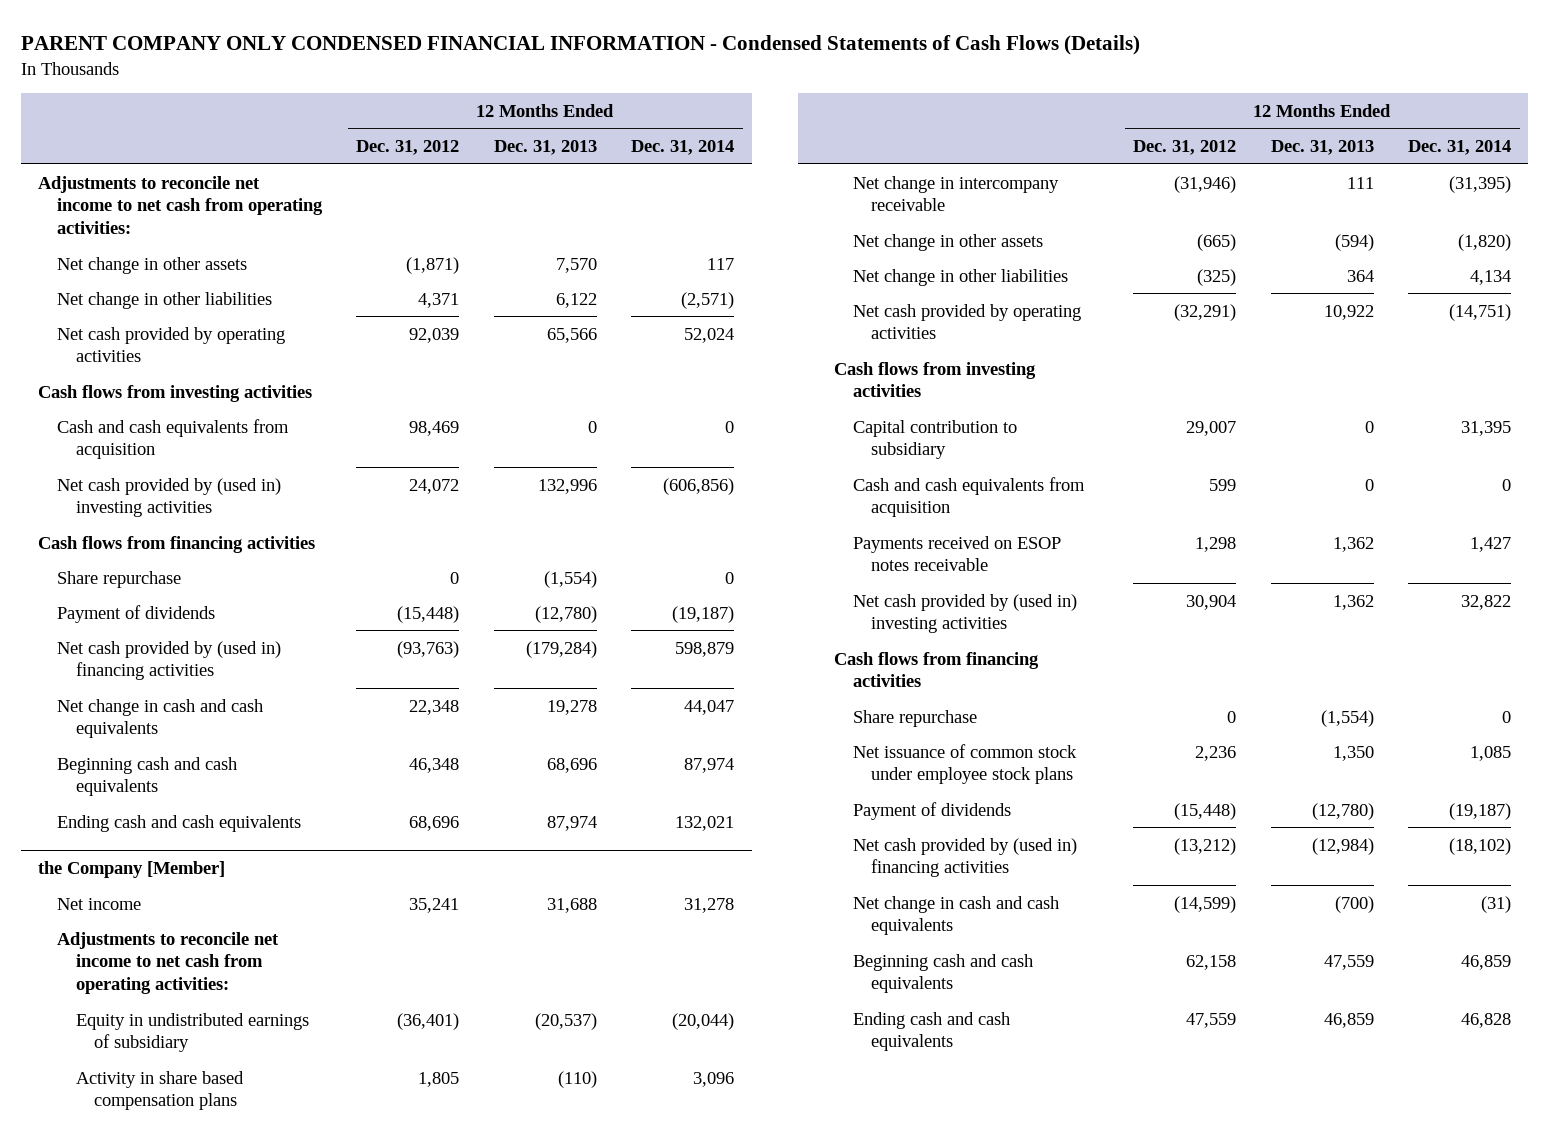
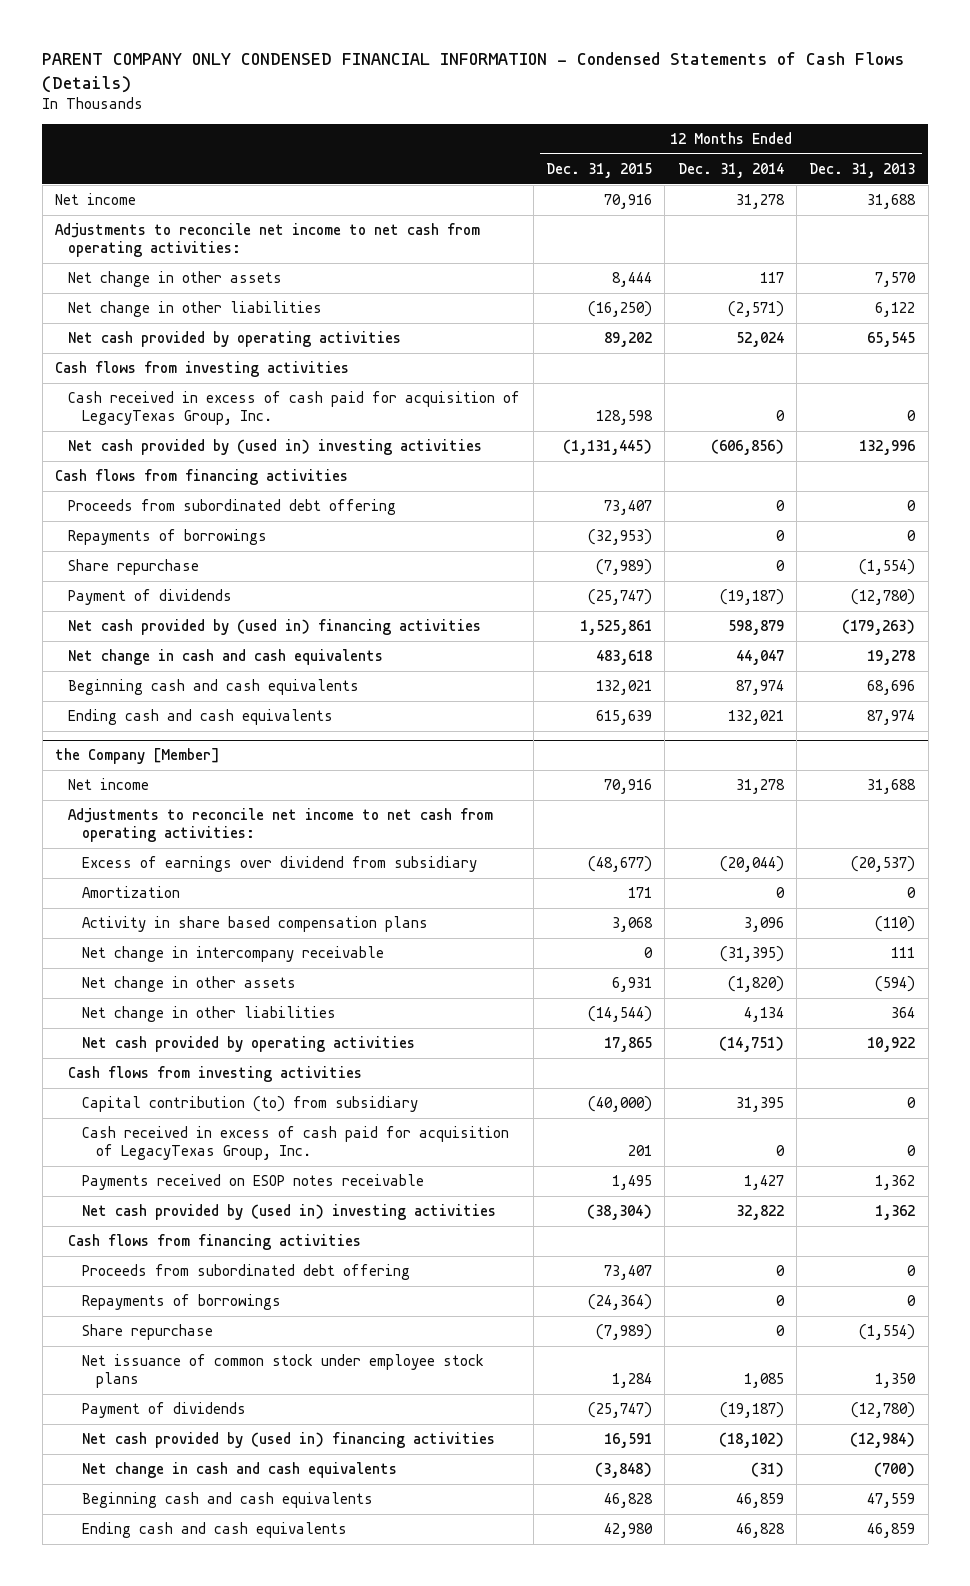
- | 12 Months Ended Dec. 31, 2012 | 12 Months Ended Dec. 31, 2013 | 12 Months Ended Dec. 31, 2014
+ | 12 Months Ended Dec. 31, 2015 | 12 Months Ended Dec. 31, 2014 | 12 Months Ended Dec. 31, 2013
+ Net income | 70,916 | 31,278 | 31,688
- Net cash provided by operating activities | 92,039 | 65,566 | 52,024
+ Net cash provided by operating activities | 89,202 | 52,024 | 65,545
- Cash and cash equivalents from acquisition | 98,469 | 0 | 0
+ Cash received in excess of cash paid for acquisition of LegacyTexas Group, Inc. | 128,598 | 0 | 0
+ Proceeds from subordinated debt offering | 73,407 | 0 | 0
+ Repayments of borrowings | (32,953) | 0 | 0
- Net cash provided by (used in) financing activities | (93,763) | (179,284) | 598,879
+ Net cash provided by (used in) financing activities | 1,525,861 | 598,879 | (179,263)
@ the Company [Member]
- Equity in undistributed earnings of subsidiary | (36,401) | (20,537) | (20,044)
+ Excess of earnings over dividend from subsidiary | (48,677) | (20,044) | (20,537)
+ Amortization | 171 | 0 | 0
- Capital contribution to subsidiary | 29,007 | 0 | 31,395
- Cash and cash equivalents from acquisition | 599 | 0 | 0
+ Capital contribution (to) from subsidiary | (40,000) | 31,395 | 0
+ Cash received in excess of cash paid for acquisition of LegacyTexas Group, Inc. | 201 | 0 | 0
+ Proceeds from subordinated debt offering | 73,407 | 0 | 0
+ Repayments of borrowings | (24,364) | 0 | 0

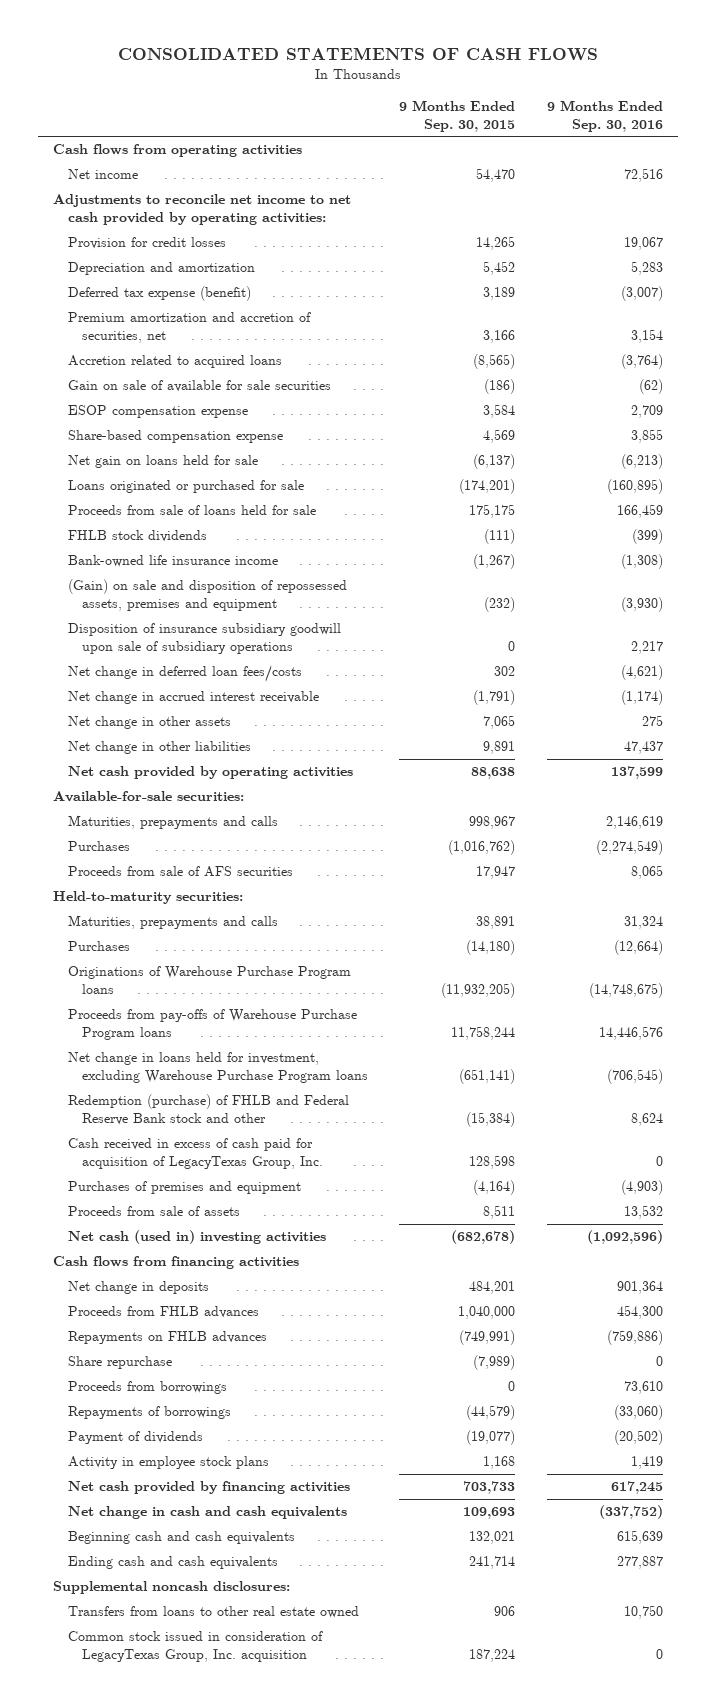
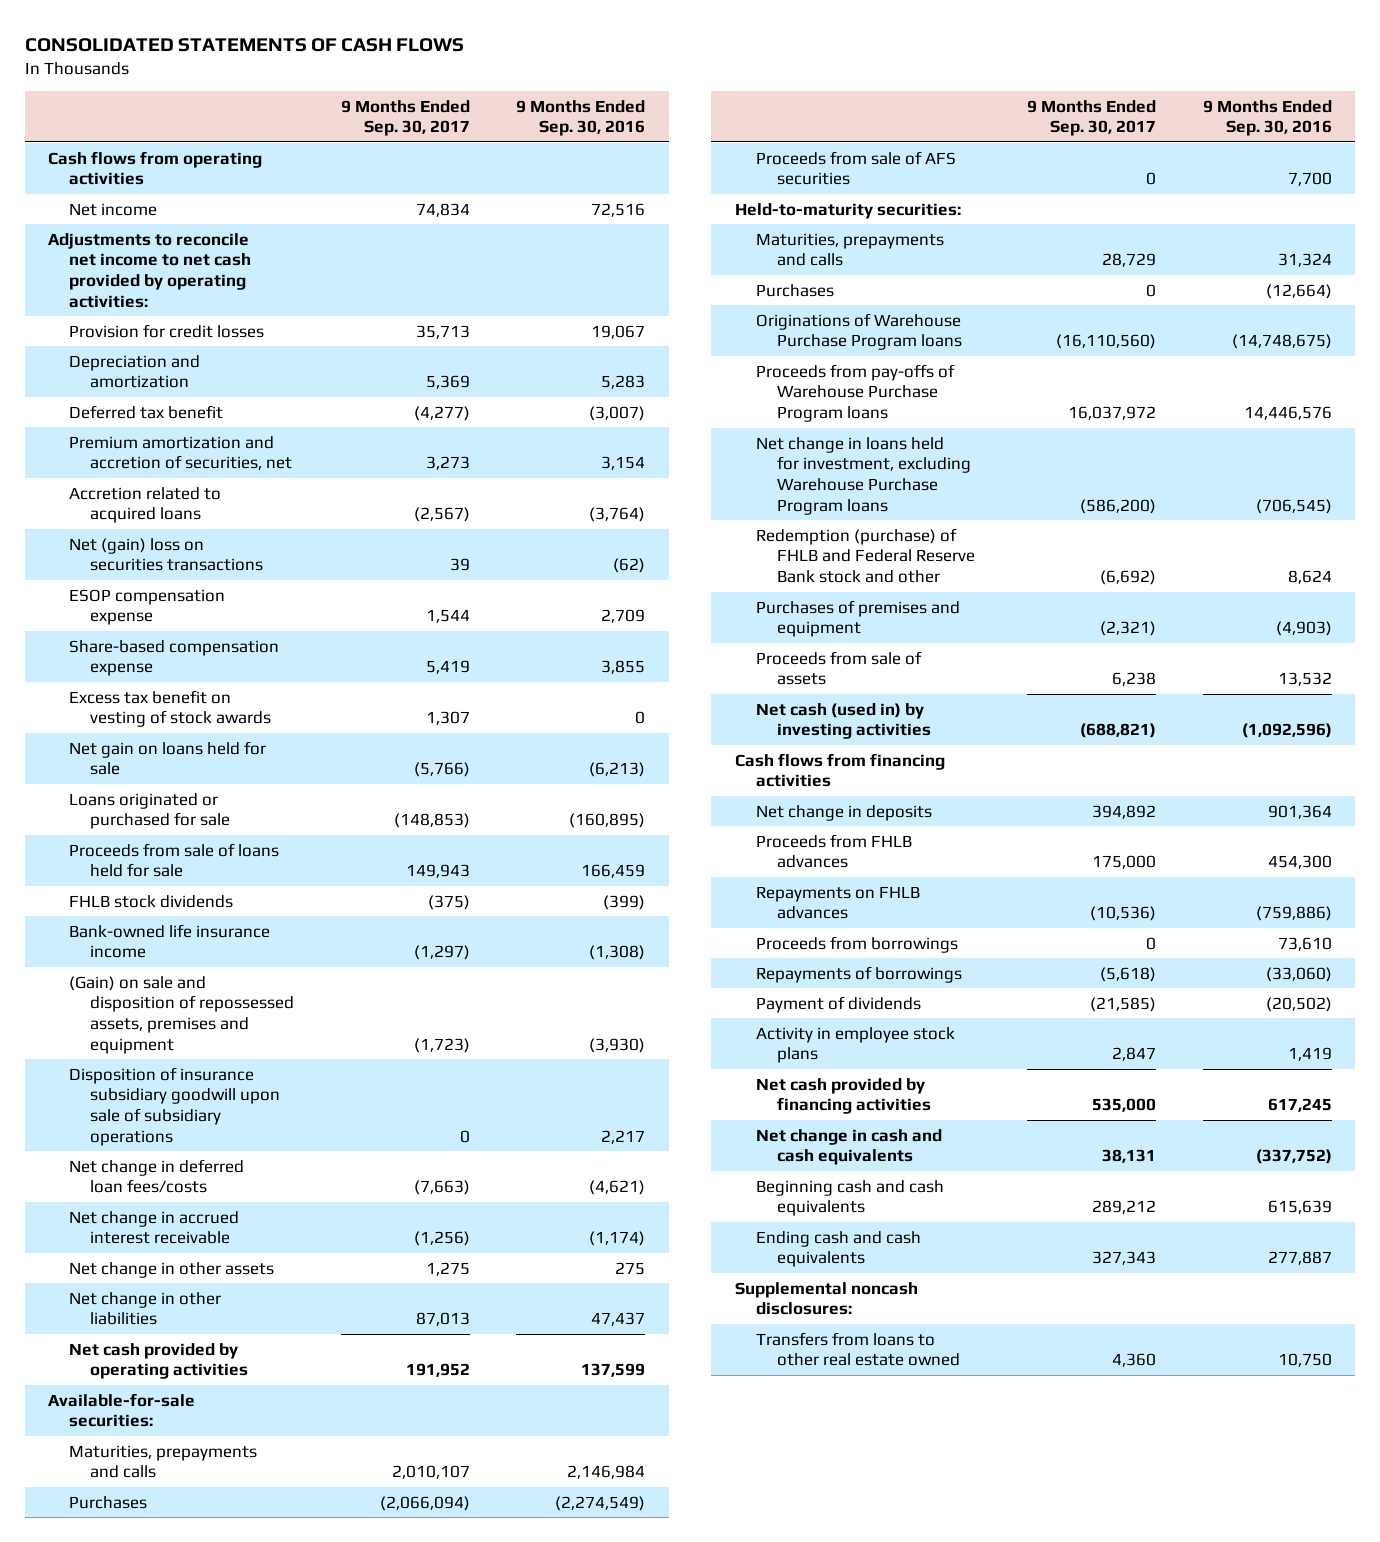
- | 9 Months Ended Sep. 30, 2015 | 9 Months Ended Sep. 30, 2016
+ | 9 Months Ended Sep. 30, 2017 | 9 Months Ended Sep. 30, 2016
- Deferred tax expense (benefit) | 3,189 | (3,007)
+ Deferred tax benefit | (4,277) | (3,007)
- Gain on sale of available for sale securities | (186) | (62)
+ Net (gain) loss on securities transactions | 39 | (62)
+ Excess tax benefit on vesting of stock awards | 1,307 | 0
- Maturities, prepayments and calls | 998,967 | 2,146,619
+ Maturities, prepayments and calls | 2,010,107 | 2,146,984
- Proceeds from sale of AFS securities | 17,947 | 8,065
+ Proceeds from sale of AFS securities | 0 | 7,700
- Cash received in excess of cash paid for acquisition of LegacyTexas Group, Inc. | 128,598 | 0
- Net cash (used in) investing activities | (682,678) | (1,092,596)
+ Net cash (used in) by investing activities | (688,821) | (1,092,596)
- Share repurchase | (7,989) | 0
- Common stock issued in consideration of LegacyTexas Group, Inc. acquisition | 187,224 | 0

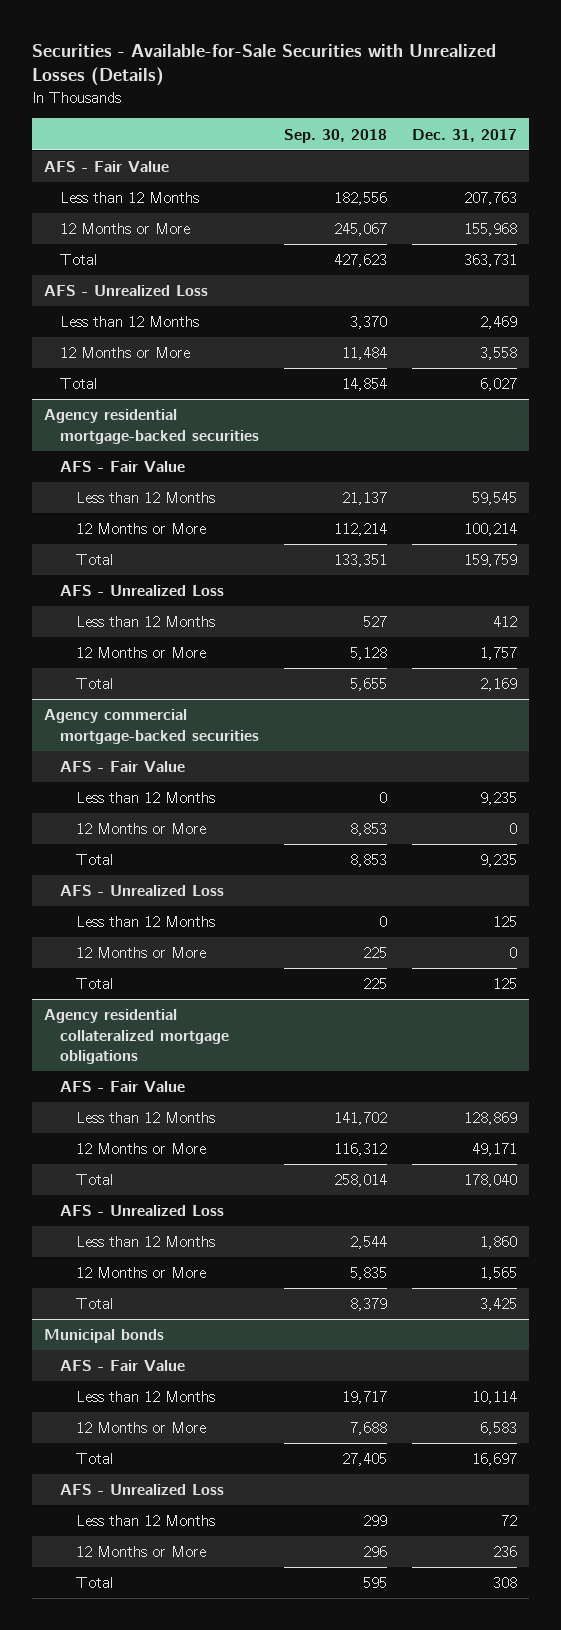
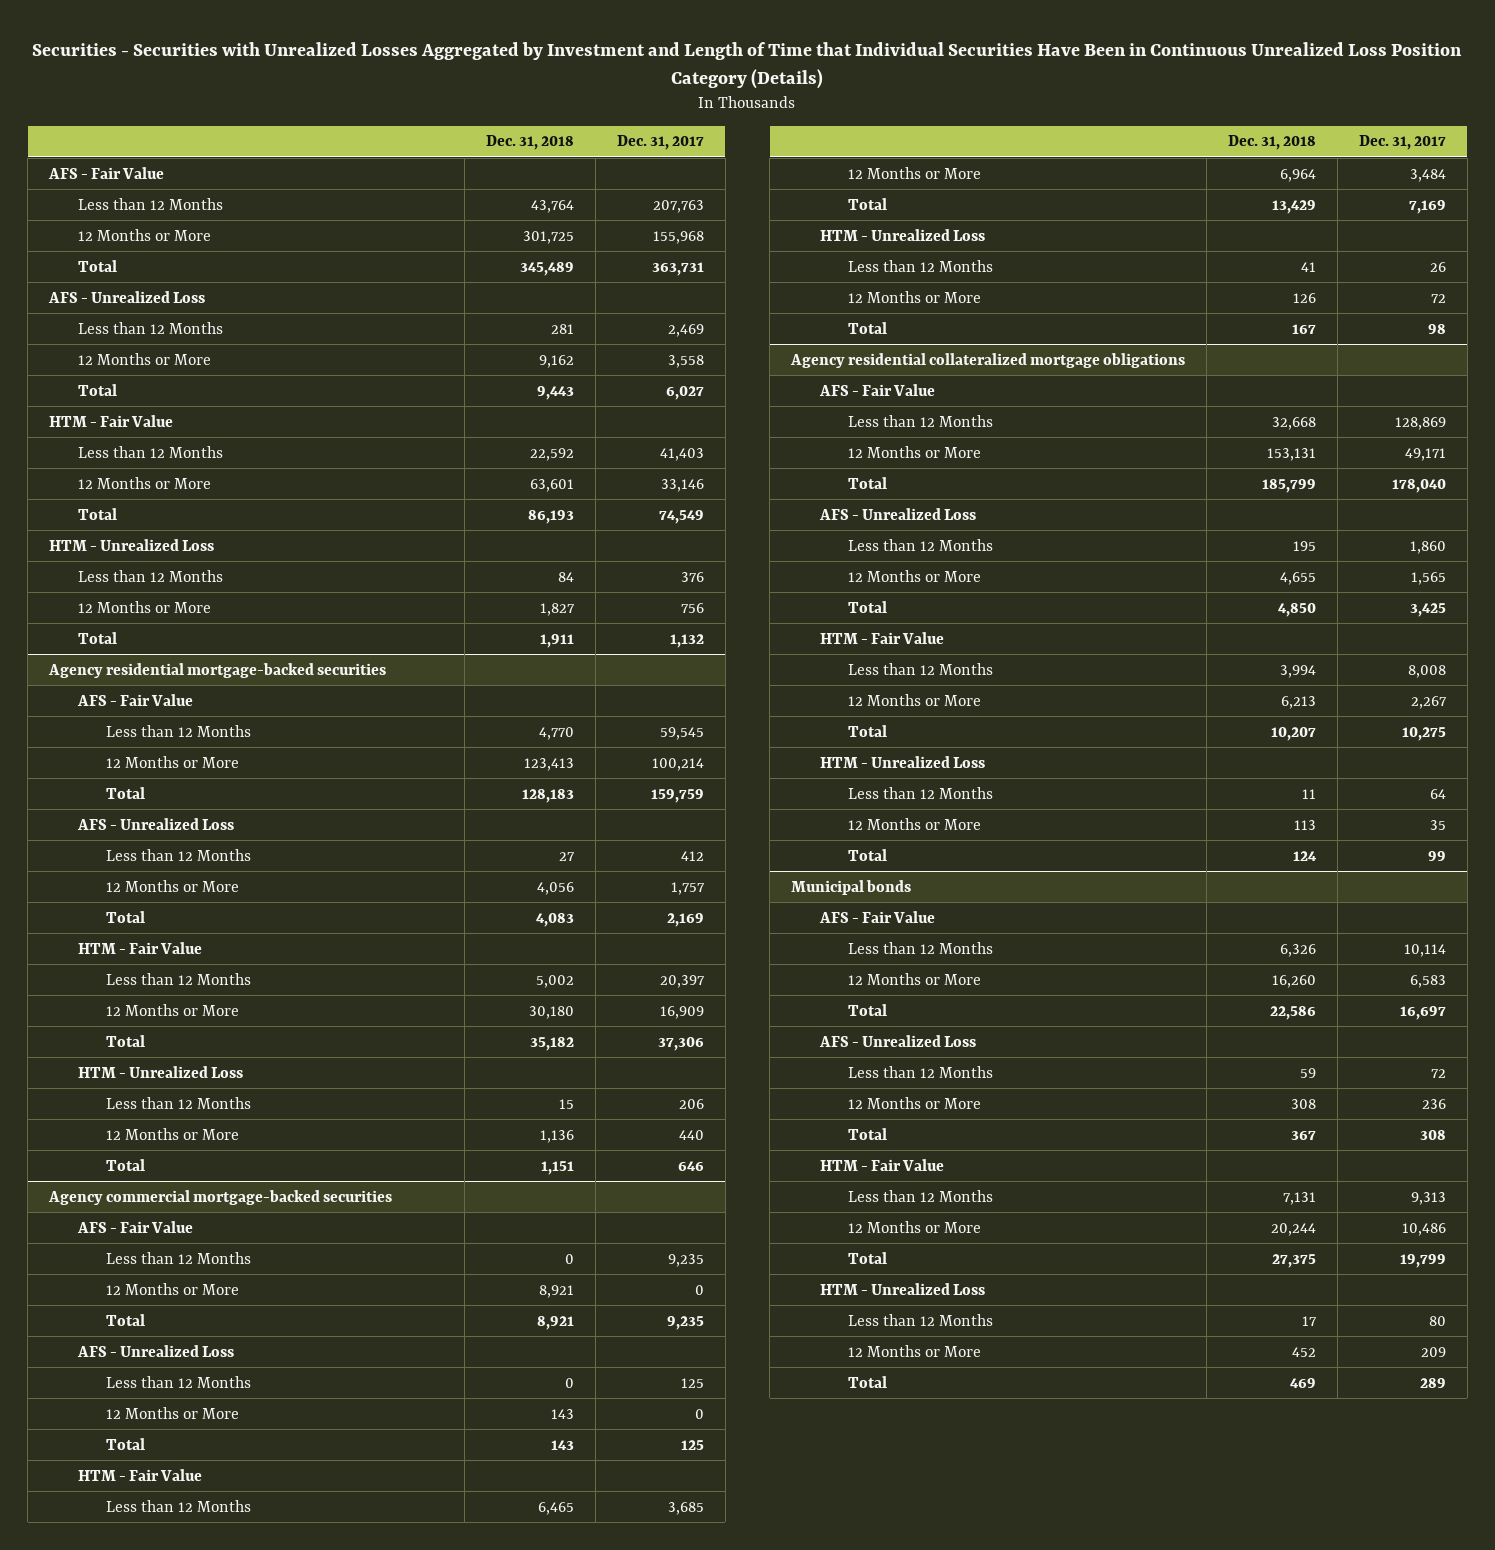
- Securities - Available-for-Sale Securities with Unrealized Losses (Details)
+ Securities - Securities with Unrealized Losses Aggregated by Investment and Length of Time that Individual Securities Have Been in Continuous Unrealized Loss Position Category (Details)
- | Sep. 30, 2018 | Dec. 31, 2017
+ | Dec. 31, 2018 | Dec. 31, 2017
+ HTM - Fair Value
+ Less than 12 Months | 22,592 | 41,403
+ 12 Months or More | 63,601 | 33,146
+ Total | 86,193 | 74,549
+ HTM - Unrealized Loss
+ Less than 12 Months | 84 | 376
+ 12 Months or More | 1,827 | 756
+ Total | 1,911 | 1,132
@ Agency residential mortgage-backed securities
+ HTM - Fair Value
+ Less than 12 Months | 5,002 | 20,397
+ 12 Months or More | 30,180 | 16,909
+ Total | 35,182 | 37,306
+ HTM - Unrealized Loss
+ Less than 12 Months | 15 | 206
+ 12 Months or More | 1,136 | 440
+ Total | 1,151 | 646
@ Agency commercial mortgage-backed securities
+ HTM - Fair Value
+ Less than 12 Months | 6,465 | 3,685
+ 12 Months or More | 6,964 | 3,484
+ Total | 13,429 | 7,169
+ HTM - Unrealized Loss
+ Less than 12 Months | 41 | 26
+ 12 Months or More | 126 | 72
+ Total | 167 | 98
@ Agency residential collateralized mortgage obligations
+ HTM - Fair Value
+ Less than 12 Months | 3,994 | 8,008
+ 12 Months or More | 6,213 | 2,267
+ Total | 10,207 | 10,275
+ HTM - Unrealized Loss
+ Less than 12 Months | 11 | 64
+ 12 Months or More | 113 | 35
+ Total | 124 | 99
@ Municipal bonds
+ HTM - Fair Value
+ Less than 12 Months | 7,131 | 9,313
+ 12 Months or More | 20,244 | 10,486
+ Total | 27,375 | 19,799
+ HTM - Unrealized Loss
+ Less than 12 Months | 17 | 80
+ 12 Months or More | 452 | 209
+ Total | 469 | 289

